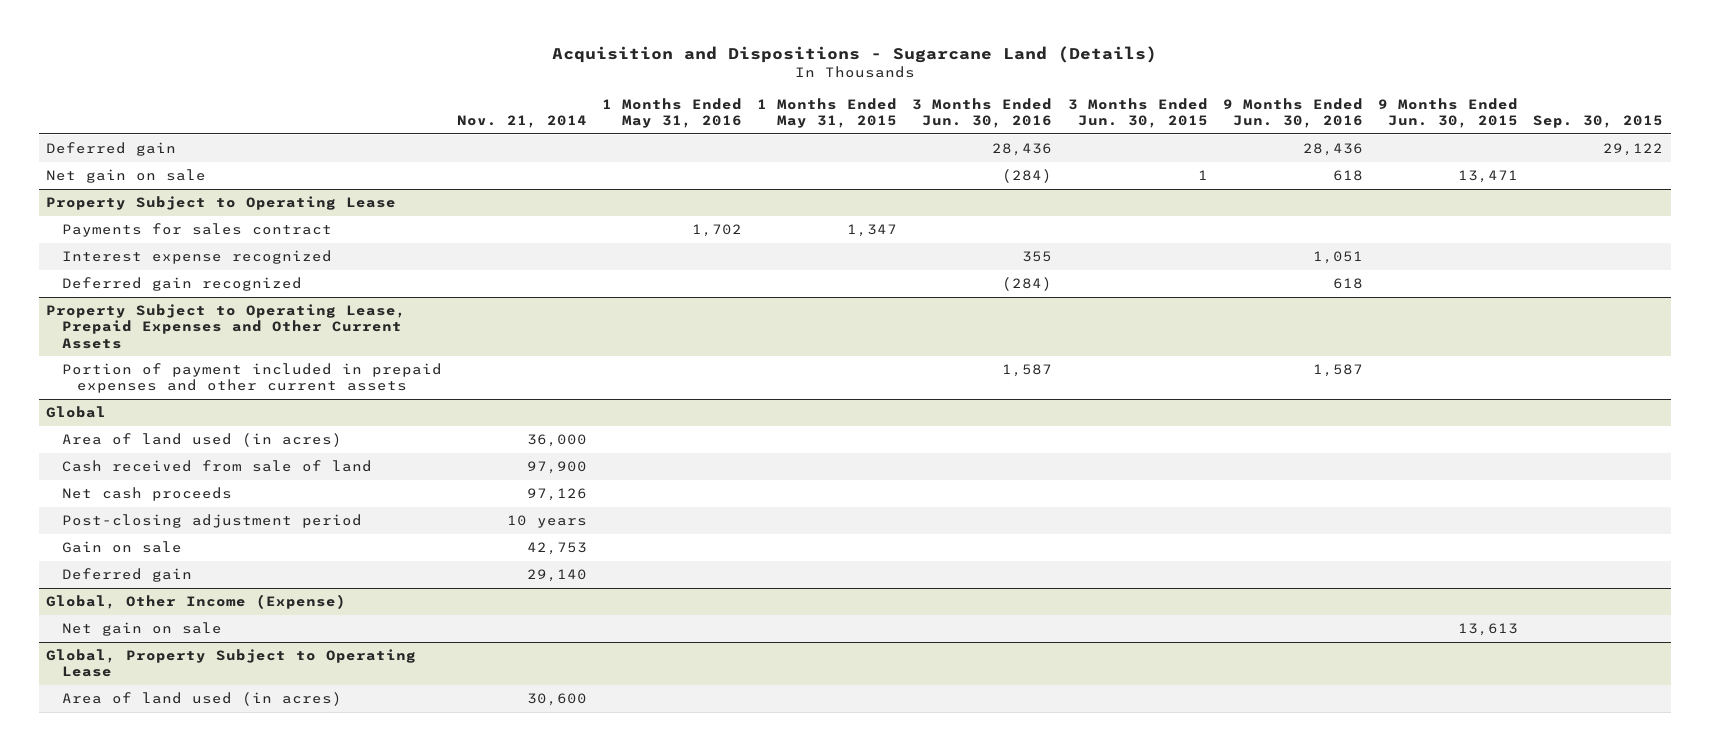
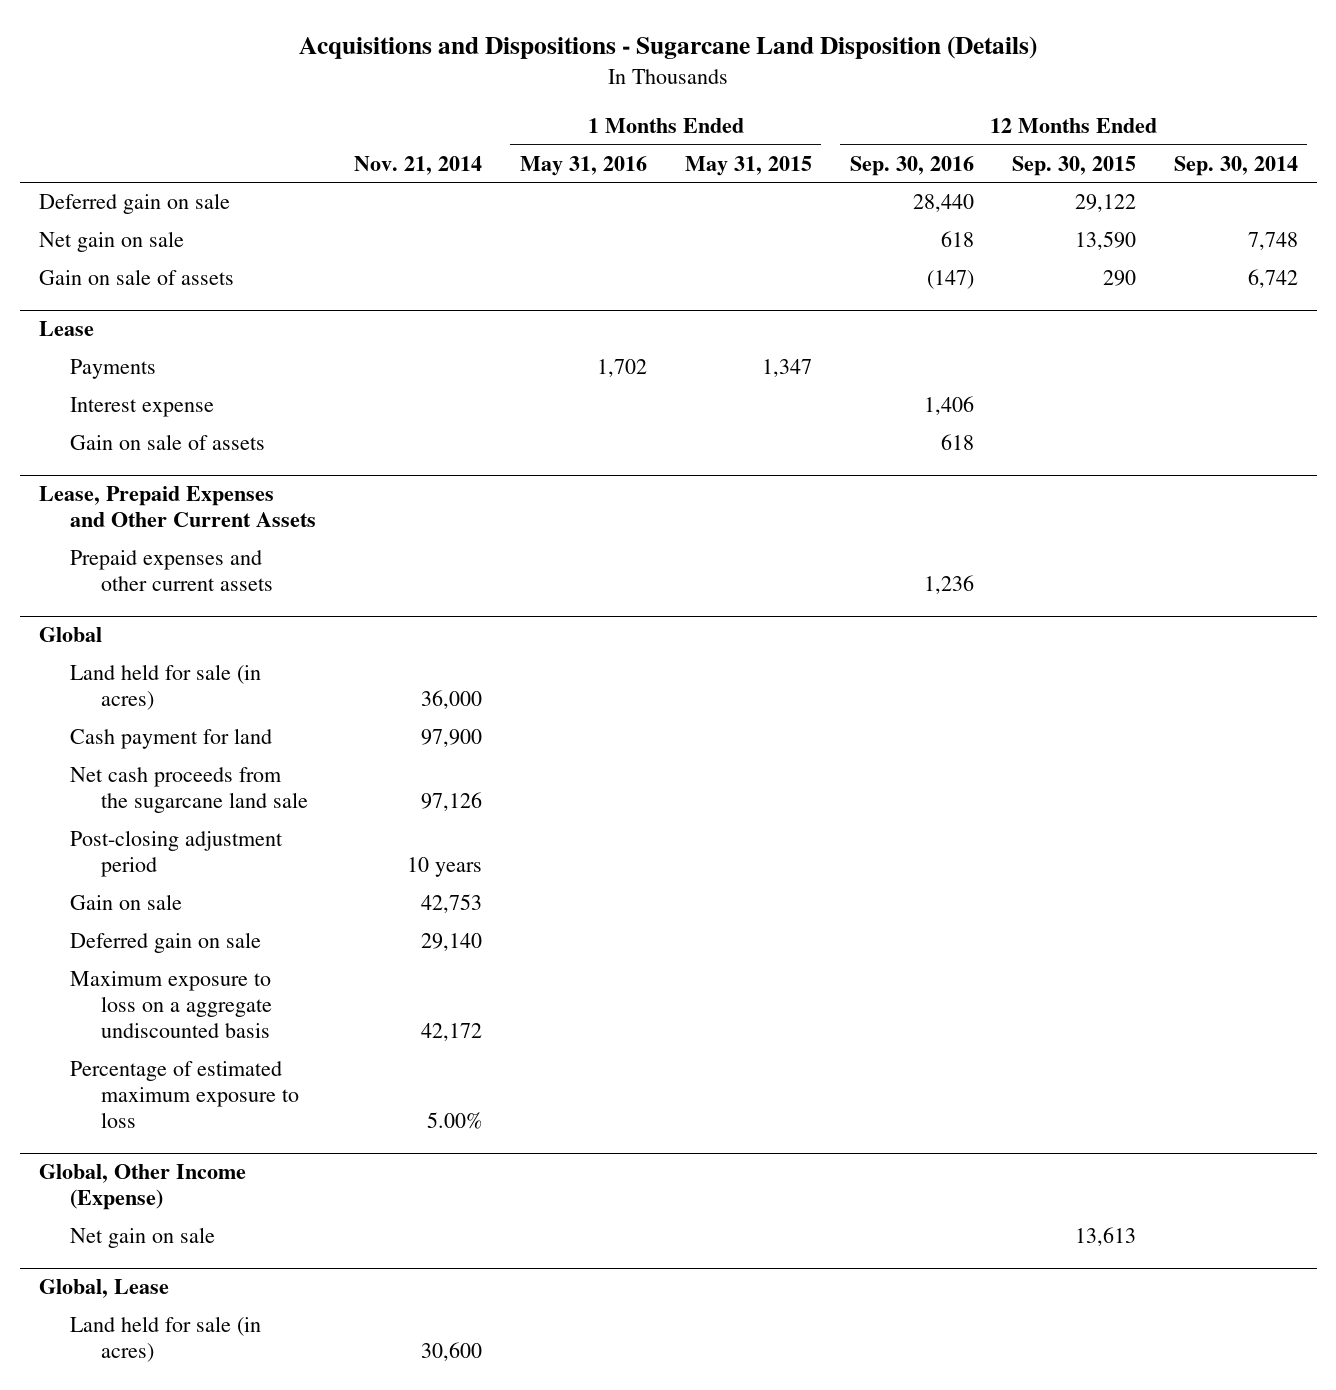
- Acquisition and Dispositions - Sugarcane Land (Details)
+ Acquisitions and Dispositions - Sugarcane Land Disposition (Details)
- | Nov. 21, 2014 | 1 Months Ended May 31, 2016 | 1 Months Ended May 31, 2015 | 3 Months Ended Jun. 30, 2016 | 3 Months Ended Jun. 30, 2015 | 9 Months Ended Jun. 30, 2016 | 9 Months Ended Jun. 30, 2015 | Sep. 30, 2015
+ | Nov. 21, 2014 | 1 Months Ended May 31, 2016 | 1 Months Ended May 31, 2015 | 12 Months Ended Sep. 30, 2016 | 12 Months Ended Sep. 30, 2015 | 12 Months Ended Sep. 30, 2014
- Deferred gain | | | | 28,436 | | 28,436 | | 29,122
+ Deferred gain on sale | | | | 28,440 | 29,122 |
- Property Subject to Operating Lease
- Payments for sales contract | | 1,702 | 1,347 | | | | |
- Interest expense recognized | | | | 355 | | 1,051 | |
- Deferred gain recognized | | | | (284) | | 618 | |
- Property Subject to Operating Lease, Prepaid Expenses and Other Current Assets
- Portion of payment included in prepaid expenses and other current assets | | | | 1,587 | | 1,587 | |
+ Gain on sale of assets | | | | (147) | 290 | 6,742
+ Lease
+ Payments | | 1,702 | 1,347 | | |
+ Interest expense | | | | 1,406 | |
+ Gain on sale of assets | | | | 618 | |
+ Lease, Prepaid Expenses and Other Current Assets
+ Prepaid expenses and other current assets | | | | 1,236 | |
@ Global
- Area of land used (in acres) | 36,000 | | | | | | |
- Cash received from sale of land | 97,900 | | | | | | |
- Net cash proceeds | 97,126 | | | | | | |
+ Land held for sale (in acres) | 36,000 | | | | |
+ Cash payment for land | 97,900 | | | | |
+ Net cash proceeds from the sugarcane land sale | 97,126 | | | | |
- Deferred gain | 29,140 | | | | | | |
+ Deferred gain on sale | 29,140 | | | | |
+ Maximum exposure to loss on a aggregate undiscounted basis | 42,172 | | | | |
+ Percentage of estimated maximum exposure to loss | 5.00% | | | | |
- Global, Property Subject to Operating Lease
- Area of land used (in acres) | 30,600 | | | | | | |
+ Global, Lease
+ Land held for sale (in acres) | 30,600 | | | | |

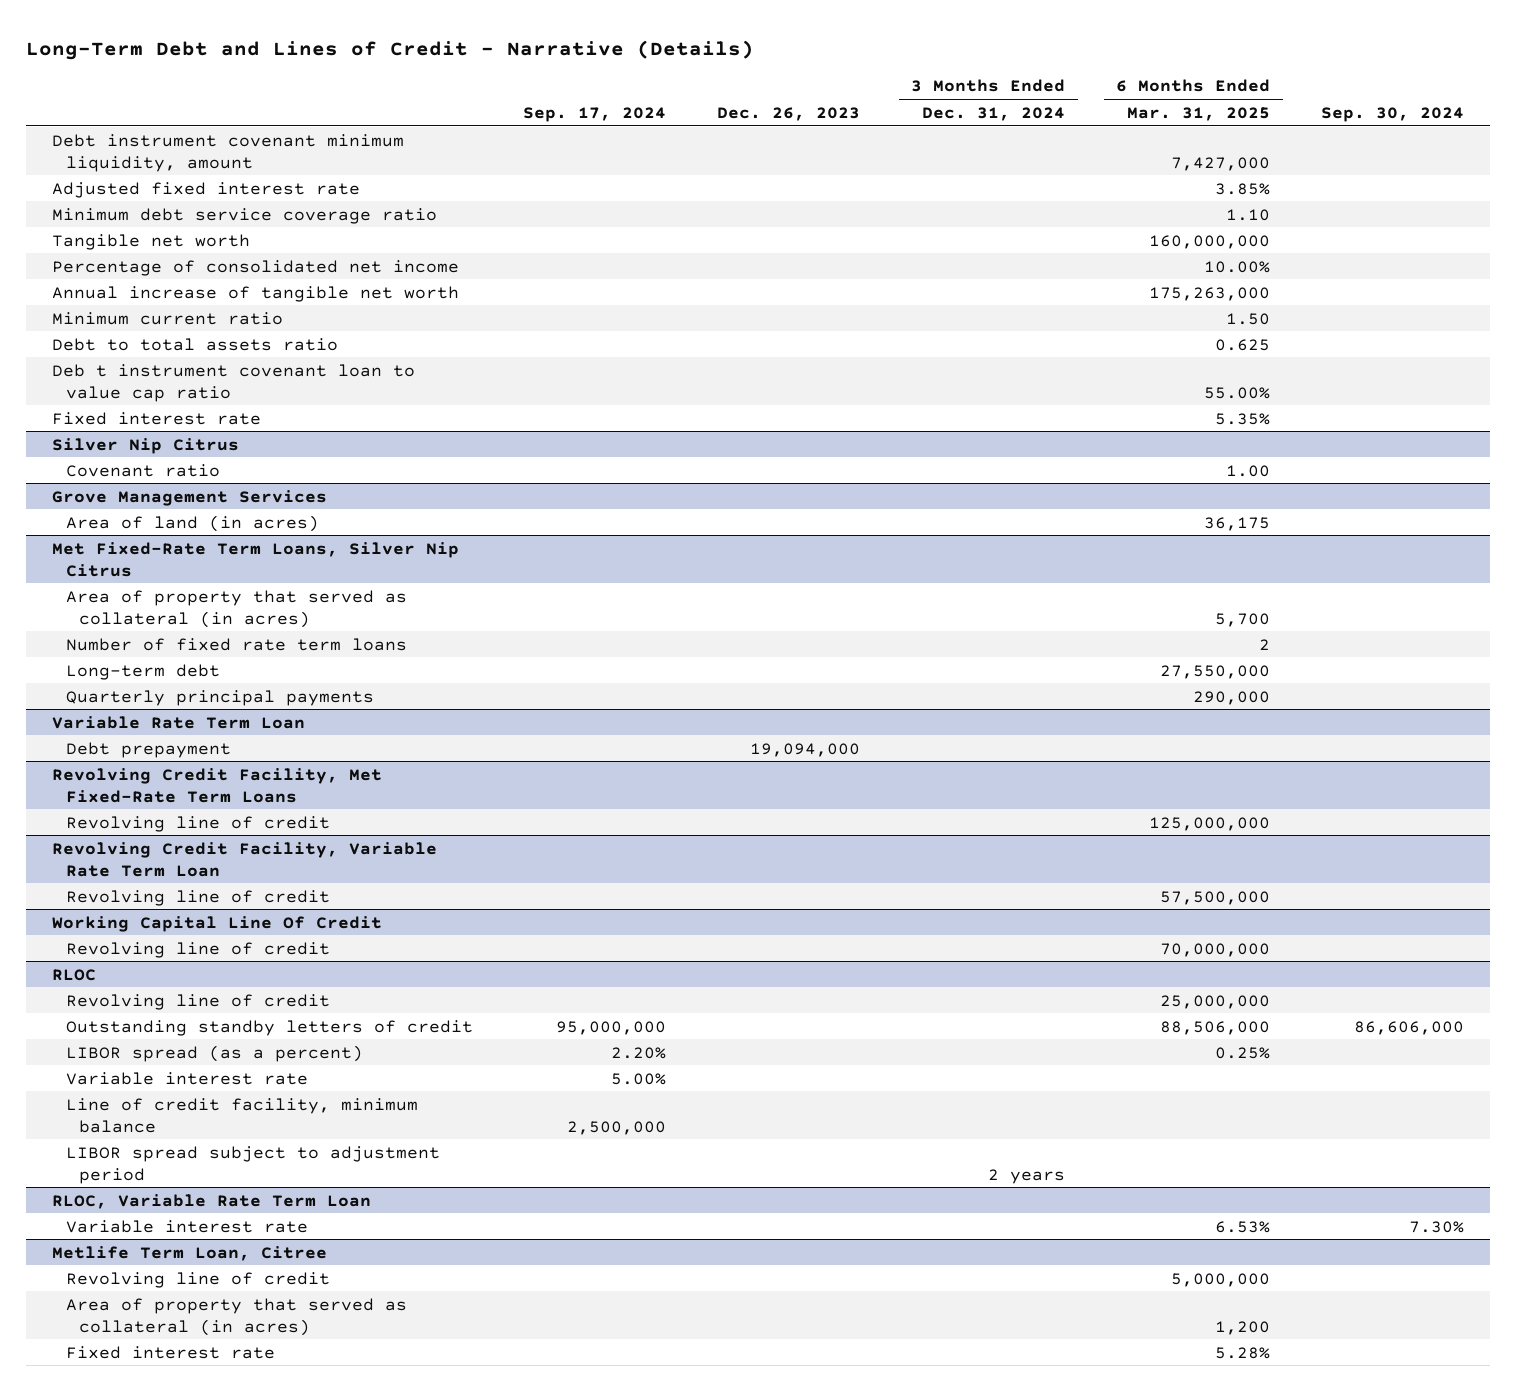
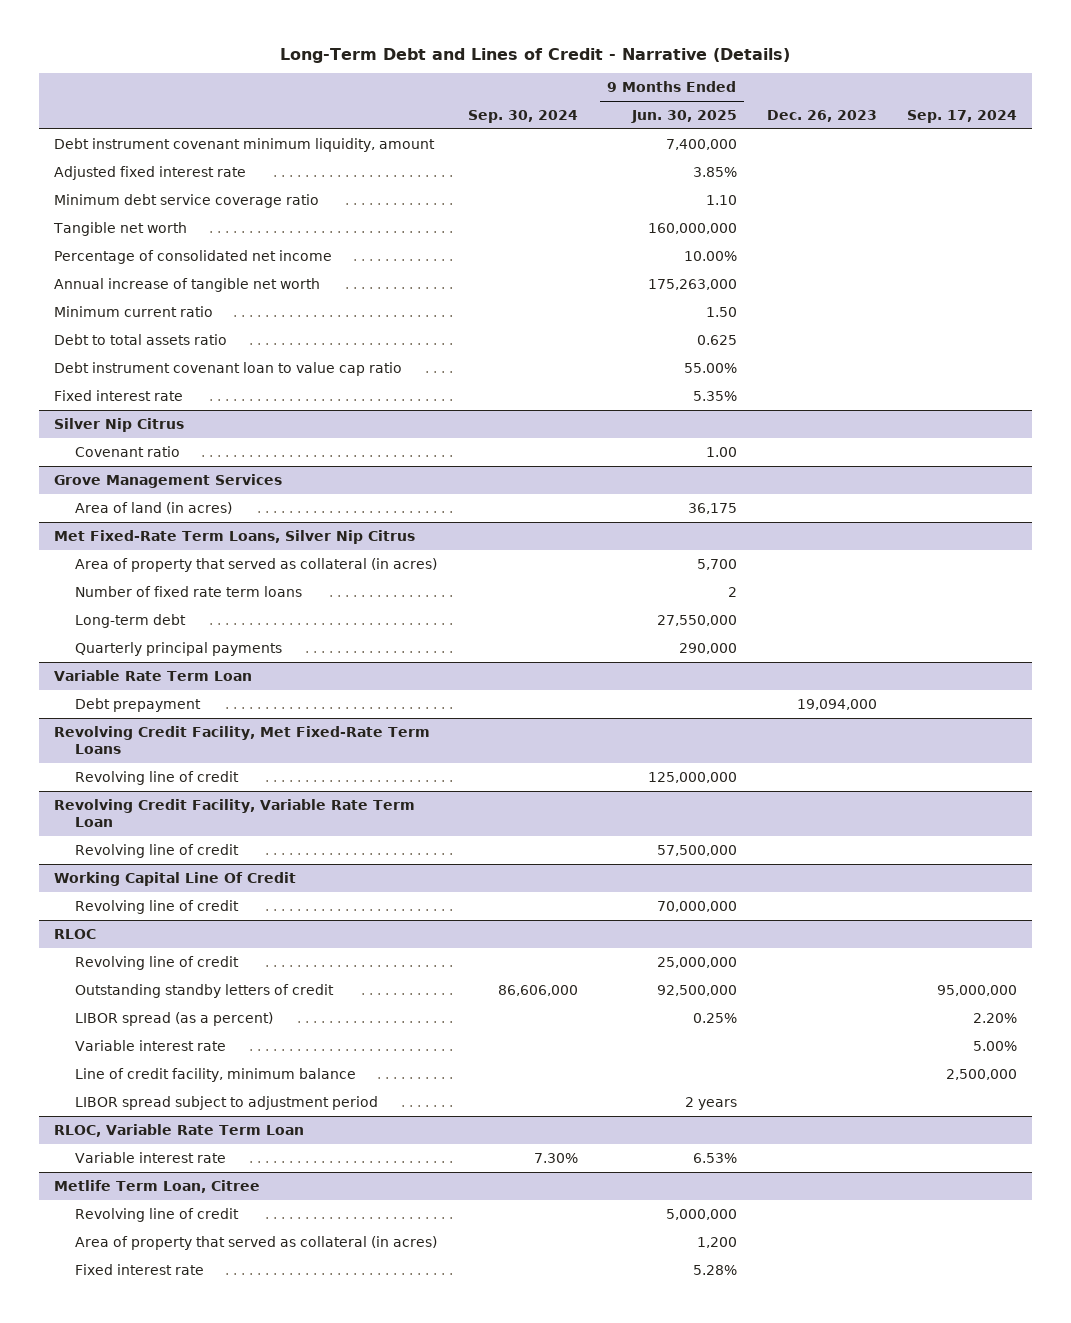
- | Sep. 17, 2024 | Dec. 26, 2023 | 3 Months Ended Dec. 31, 2024 | 6 Months Ended Mar. 31, 2025 | Sep. 30, 2024
+ | Sep. 30, 2024 | 9 Months Ended Jun. 30, 2025 | Dec. 26, 2023 | Sep. 17, 2024
- Deb t instrument covenant loan to value cap ratio | | | | 55.00% |
+ Debt instrument covenant loan to value cap ratio | | 55.00% | |

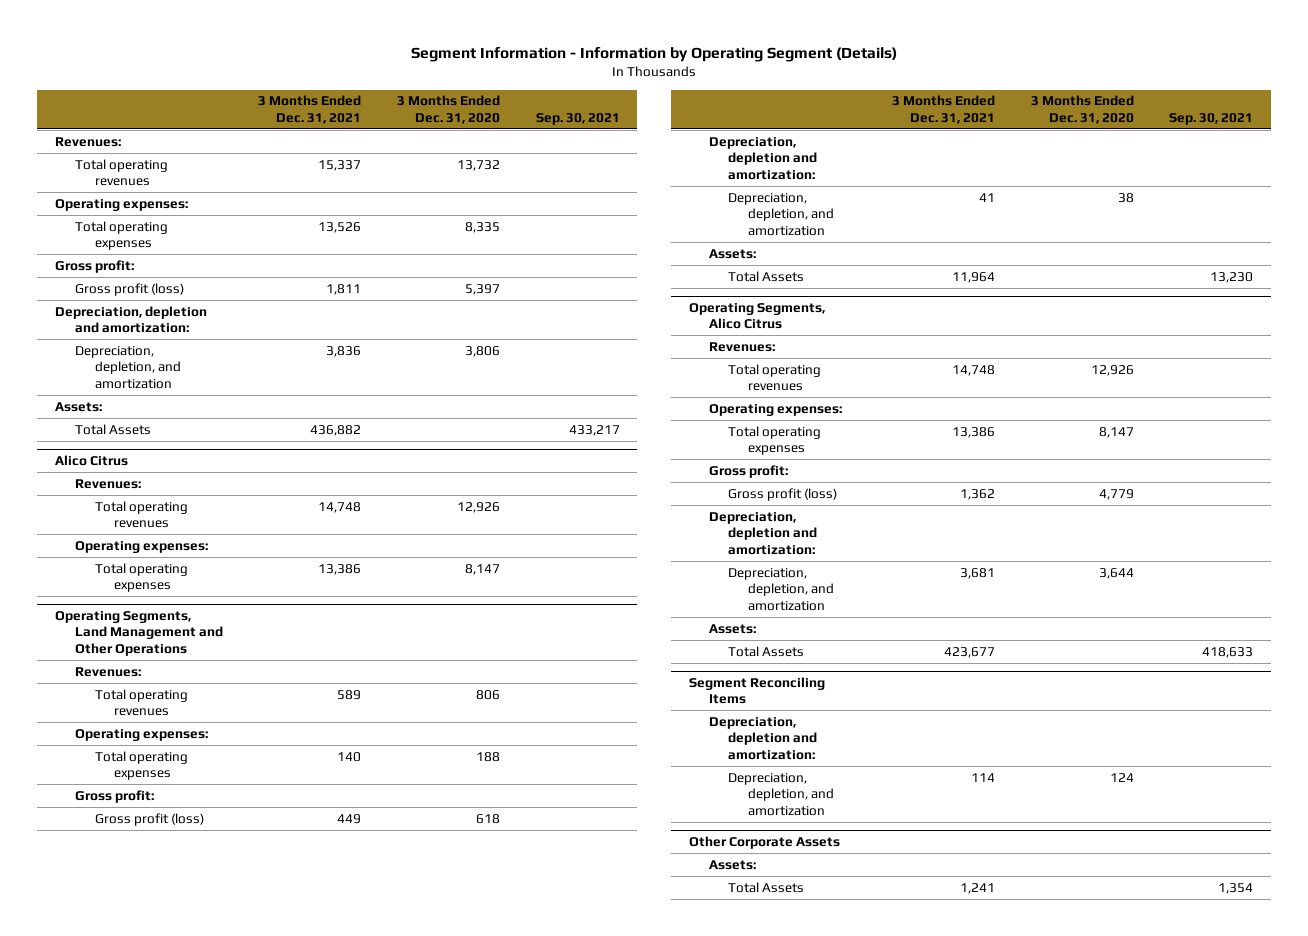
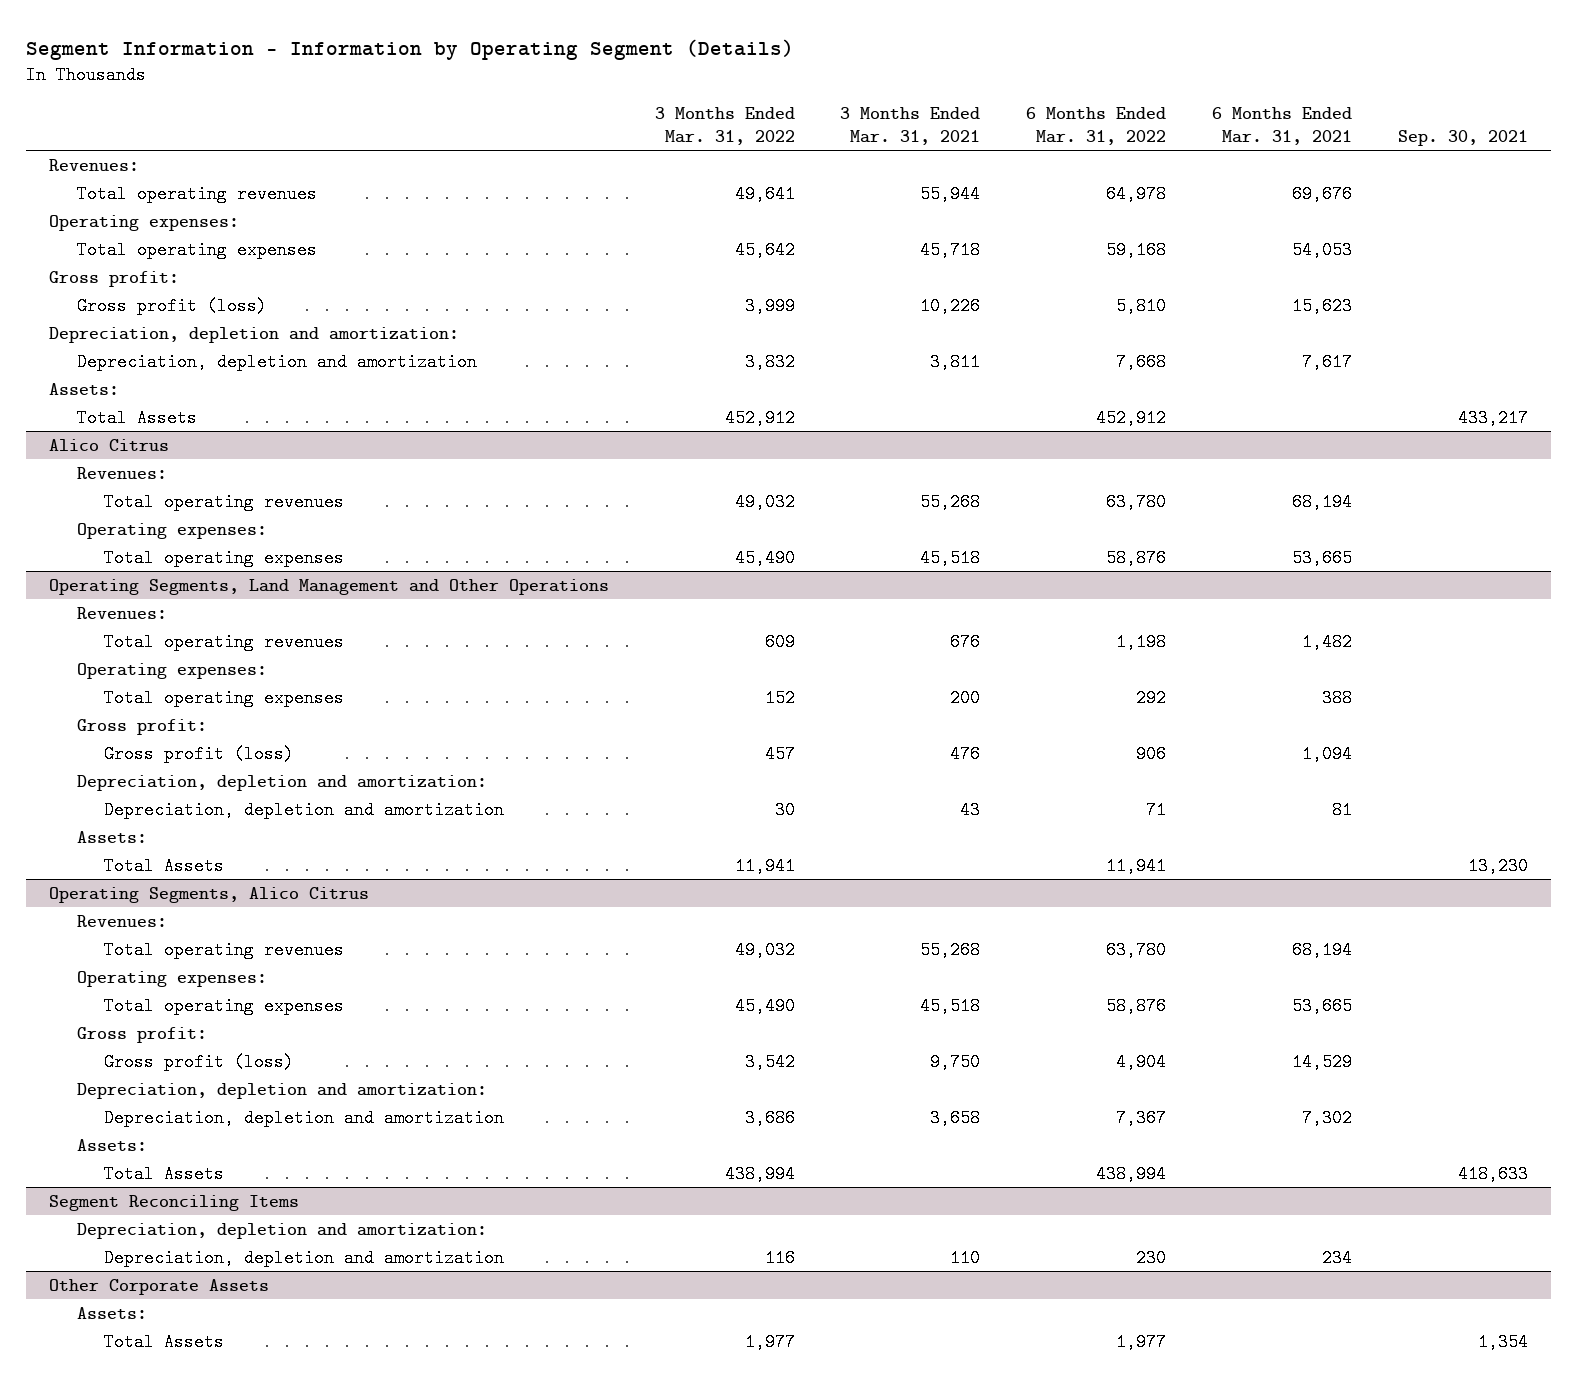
- | 3 Months Ended Dec. 31, 2021 | 3 Months Ended Dec. 31, 2020 | Sep. 30, 2021
+ | 3 Months Ended Mar. 31, 2022 | 3 Months Ended Mar. 31, 2021 | 6 Months Ended Mar. 31, 2022 | 6 Months Ended Mar. 31, 2021 | Sep. 30, 2021
- Depreciation, depletion, and amortization | 3,836 | 3,806 |
+ Depreciation, depletion and amortization | 3,832 | 3,811 | 7,668 | 7,617 |
@ Operating Segments, Land Management and Other Operations
- Depreciation, depletion, and amortization | 41 | 38 |
+ Depreciation, depletion and amortization | 30 | 43 | 71 | 81 |
@ Operating Segments, Alico Citrus
- Depreciation, depletion, and amortization | 3,681 | 3,644 |
+ Depreciation, depletion and amortization | 3,686 | 3,658 | 7,367 | 7,302 |
@ Segment Reconciling Items
- Depreciation, depletion, and amortization | 114 | 124 |
+ Depreciation, depletion and amortization | 116 | 110 | 230 | 234 |

